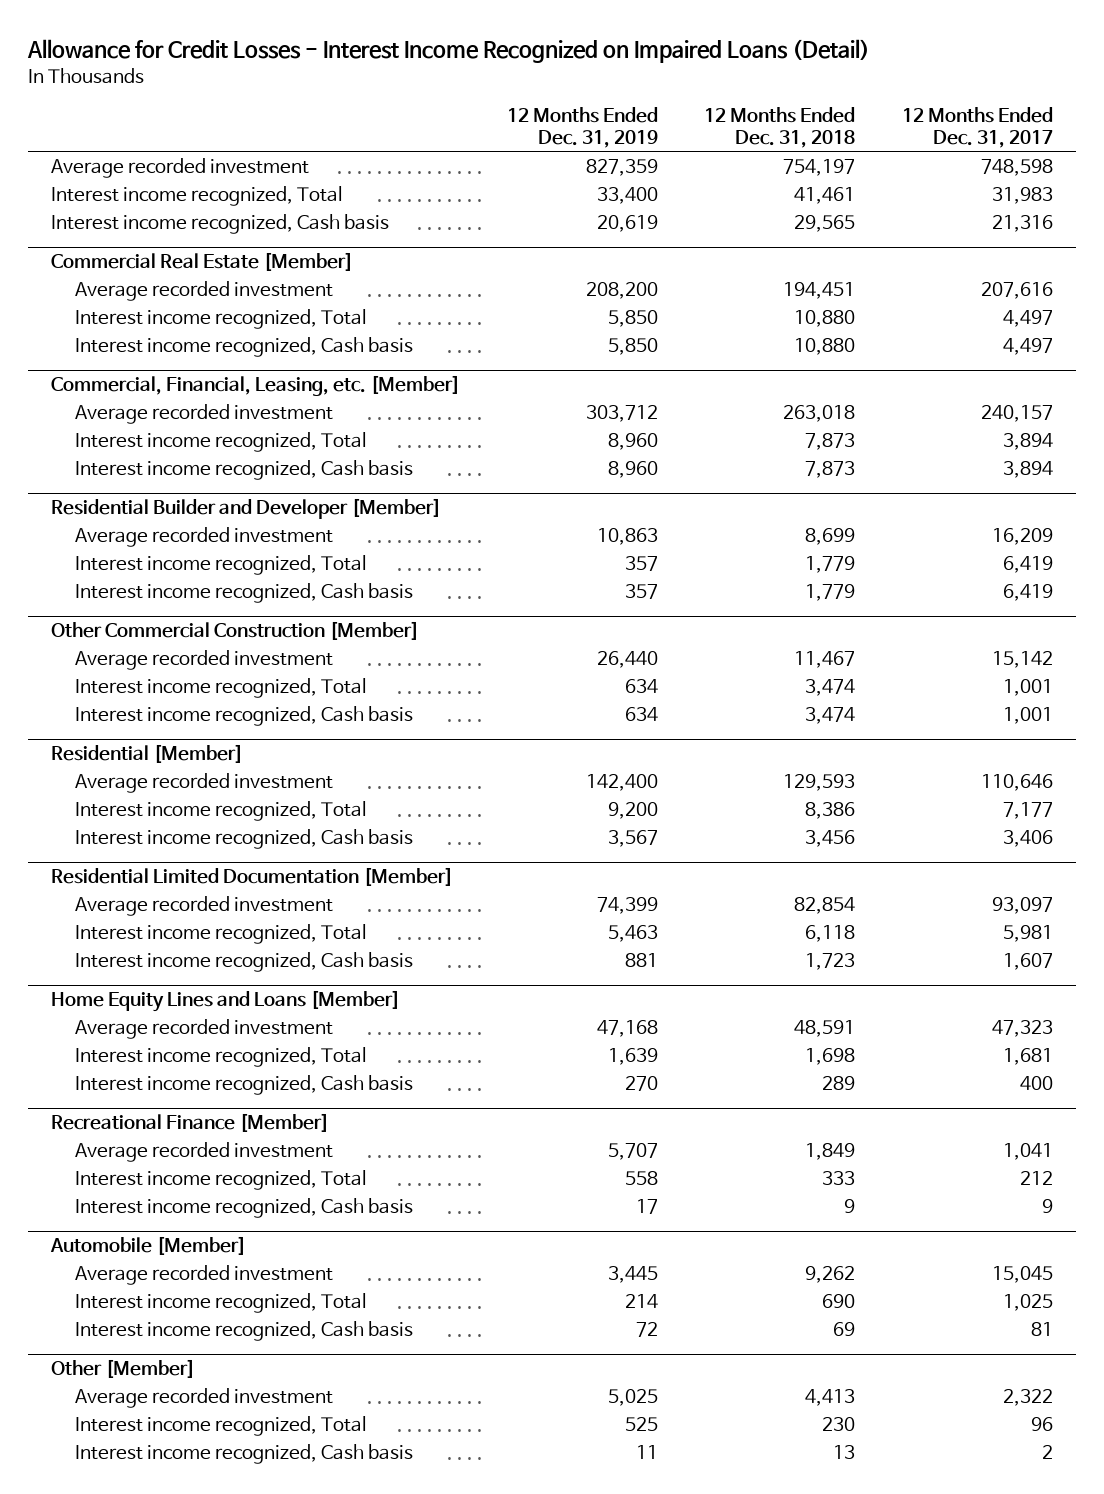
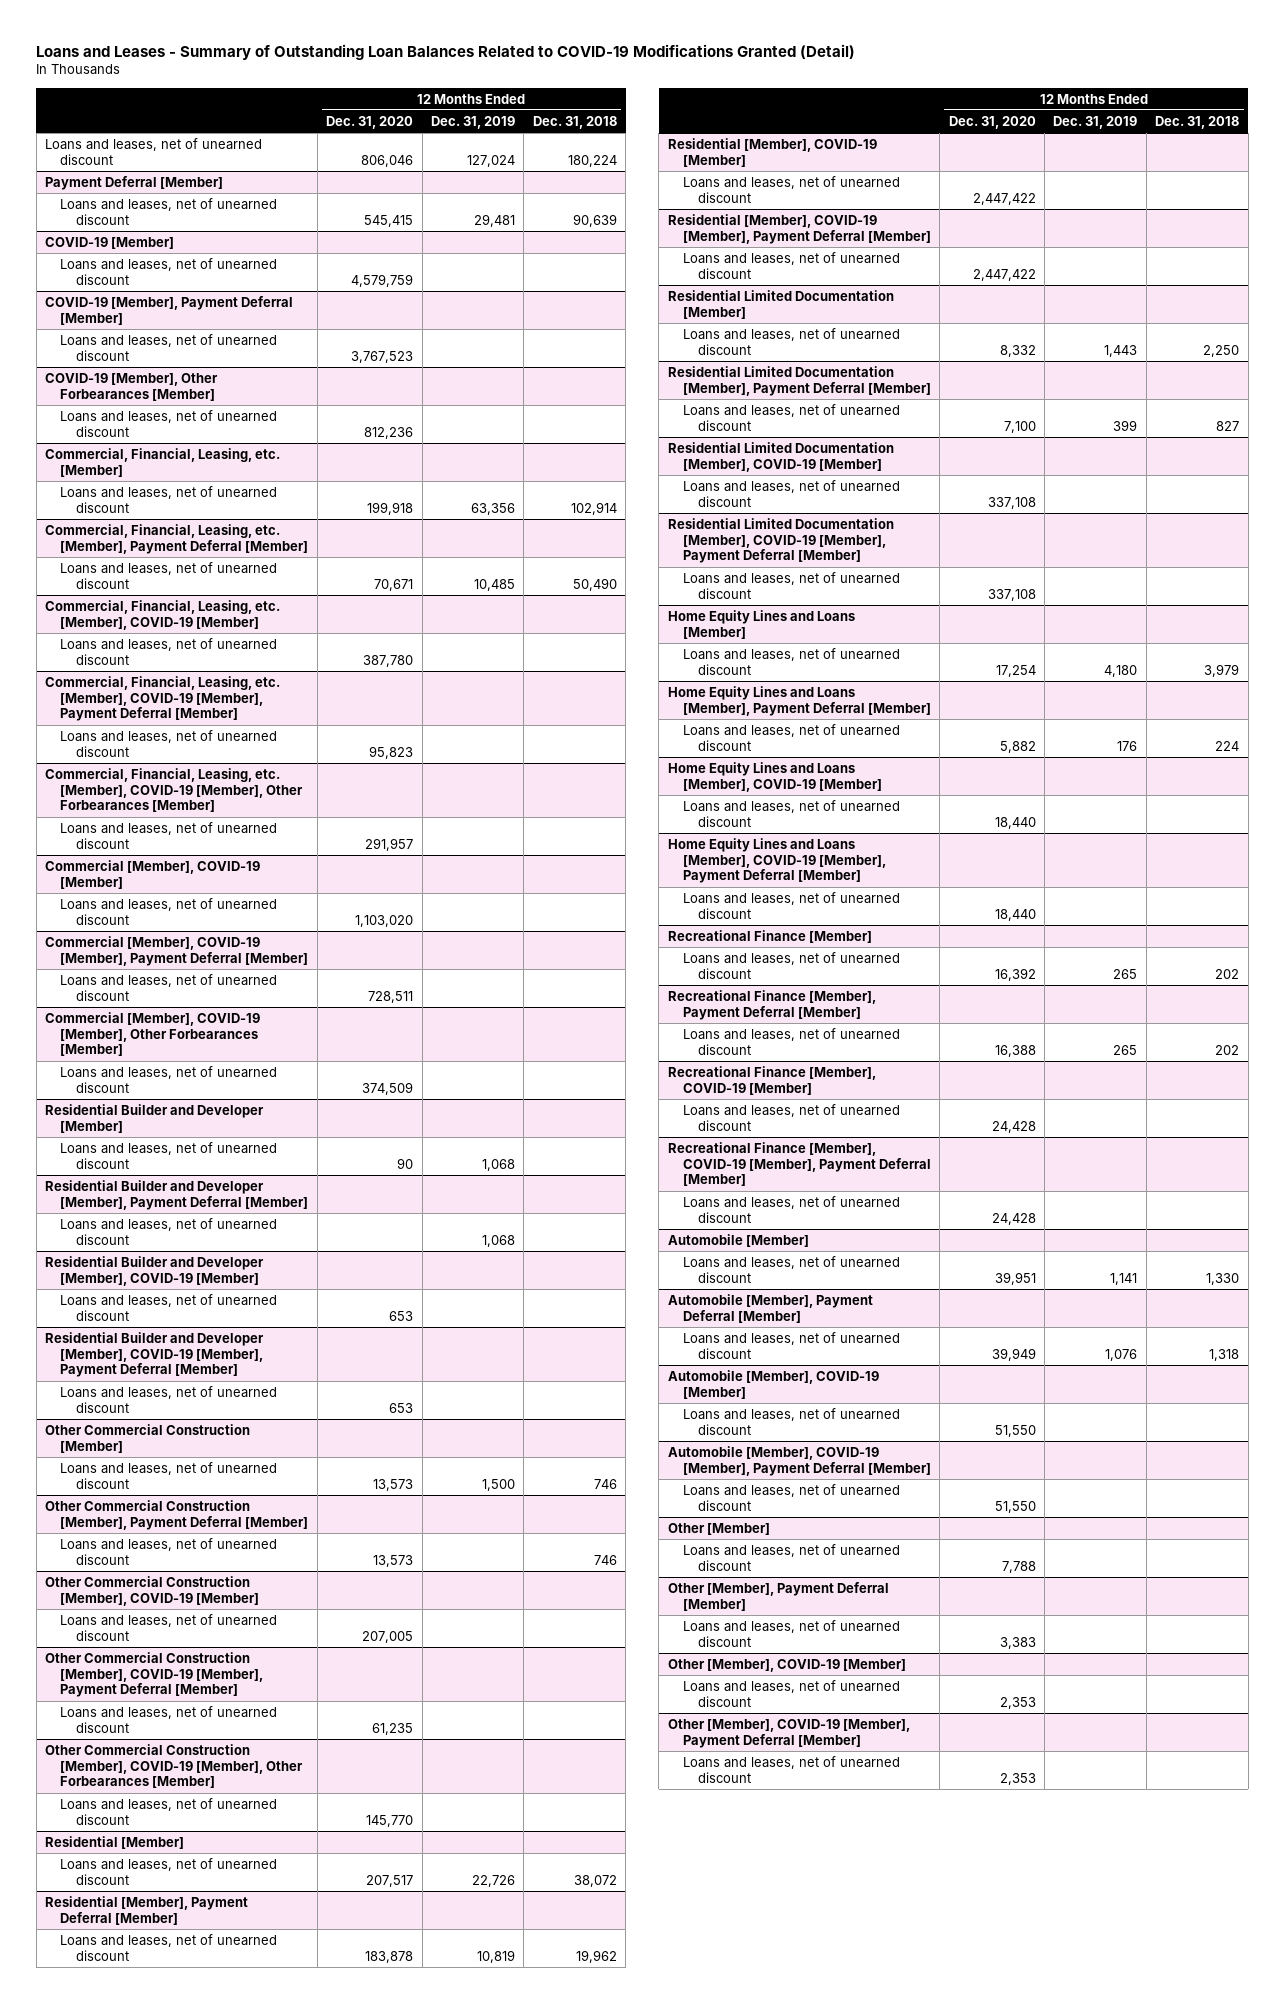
- Allowance for Credit Losses - Interest Income Recognized on Impaired Loans (Detail)
+ Loans and Leases - Summary of Outstanding Loan Balances Related to COVID-19 Modifications Granted (Detail)
- | 12 Months Ended Dec. 31, 2019 | 12 Months Ended Dec. 31, 2018 | 12 Months Ended Dec. 31, 2017
+ | 12 Months Ended Dec. 31, 2020 | 12 Months Ended Dec. 31, 2019 | 12 Months Ended Dec. 31, 2018
- Average recorded investment | 827,359 | 754,197 | 748,598
- Interest income recognized, Total | 33,400 | 41,461 | 31,983
- Interest income recognized, Cash basis | 20,619 | 29,565 | 21,316
- Commercial Real Estate [Member]
- Average recorded investment | 208,200 | 194,451 | 207,616
- Interest income recognized, Total | 5,850 | 10,880 | 4,497
- Interest income recognized, Cash basis | 5,850 | 10,880 | 4,497
+ Loans and leases, net of unearned discount | 806,046 | 127,024 | 180,224
+ Payment Deferral [Member]
+ Loans and leases, net of unearned discount | 545,415 | 29,481 | 90,639
+ COVID-19 [Member]
+ Loans and leases, net of unearned discount | 4,579,759 | |
+ COVID-19 [Member], Payment Deferral [Member]
+ Loans and leases, net of unearned discount | 3,767,523 | |
+ COVID-19 [Member], Other Forbearances [Member]
+ Loans and leases, net of unearned discount | 812,236 | |
@ Commercial, Financial, Leasing, etc. [Member]
- Average recorded investment | 303,712 | 263,018 | 240,157
- Interest income recognized, Total | 8,960 | 7,873 | 3,894
- Interest income recognized, Cash basis | 8,960 | 7,873 | 3,894
+ Loans and leases, net of unearned discount | 199,918 | 63,356 | 102,914
+ Commercial, Financial, Leasing, etc. [Member], Payment Deferral [Member]
+ Loans and leases, net of unearned discount | 70,671 | 10,485 | 50,490
+ Commercial, Financial, Leasing, etc. [Member], COVID-19 [Member]
+ Loans and leases, net of unearned discount | 387,780 | |
+ Commercial, Financial, Leasing, etc. [Member], COVID-19 [Member], Payment Deferral [Member]
+ Loans and leases, net of unearned discount | 95,823 | |
+ Commercial, Financial, Leasing, etc. [Member], COVID-19 [Member], Other Forbearances [Member]
+ Loans and leases, net of unearned discount | 291,957 | |
+ Commercial [Member], COVID-19 [Member]
+ Loans and leases, net of unearned discount | 1,103,020 | |
+ Commercial [Member], COVID-19 [Member], Payment Deferral [Member]
+ Loans and leases, net of unearned discount | 728,511 | |
+ Commercial [Member], COVID-19 [Member], Other Forbearances [Member]
+ Loans and leases, net of unearned discount | 374,509 | |
@ Residential Builder and Developer [Member]
- Average recorded investment | 10,863 | 8,699 | 16,209
- Interest income recognized, Total | 357 | 1,779 | 6,419
- Interest income recognized, Cash basis | 357 | 1,779 | 6,419
+ Loans and leases, net of unearned discount | 90 | 1,068 |
+ Residential Builder and Developer [Member], Payment Deferral [Member]
+ Loans and leases, net of unearned discount | | 1,068 |
+ Residential Builder and Developer [Member], COVID-19 [Member]
+ Loans and leases, net of unearned discount | 653 | |
+ Residential Builder and Developer [Member], COVID-19 [Member], Payment Deferral [Member]
+ Loans and leases, net of unearned discount | 653 | |
@ Other Commercial Construction [Member]
- Average recorded investment | 26,440 | 11,467 | 15,142
- Interest income recognized, Total | 634 | 3,474 | 1,001
- Interest income recognized, Cash basis | 634 | 3,474 | 1,001
+ Loans and leases, net of unearned discount | 13,573 | 1,500 | 746
+ Other Commercial Construction [Member], Payment Deferral [Member]
+ Loans and leases, net of unearned discount | 13,573 | | 746
+ Other Commercial Construction [Member], COVID-19 [Member]
+ Loans and leases, net of unearned discount | 207,005 | |
+ Other Commercial Construction [Member], COVID-19 [Member], Payment Deferral [Member]
+ Loans and leases, net of unearned discount | 61,235 | |
+ Other Commercial Construction [Member], COVID-19 [Member], Other Forbearances [Member]
+ Loans and leases, net of unearned discount | 145,770 | |
@ Residential [Member]
- Average recorded investment | 142,400 | 129,593 | 110,646
- Interest income recognized, Total | 9,200 | 8,386 | 7,177
- Interest income recognized, Cash basis | 3,567 | 3,456 | 3,406
+ Loans and leases, net of unearned discount | 207,517 | 22,726 | 38,072
+ Residential [Member], Payment Deferral [Member]
+ Loans and leases, net of unearned discount | 183,878 | 10,819 | 19,962
+ Residential [Member], COVID-19 [Member]
+ Loans and leases, net of unearned discount | 2,447,422 | |
+ Residential [Member], COVID-19 [Member], Payment Deferral [Member]
+ Loans and leases, net of unearned discount | 2,447,422 | |
@ Residential Limited Documentation [Member]
- Average recorded investment | 74,399 | 82,854 | 93,097
- Interest income recognized, Total | 5,463 | 6,118 | 5,981
- Interest income recognized, Cash basis | 881 | 1,723 | 1,607
+ Loans and leases, net of unearned discount | 8,332 | 1,443 | 2,250
+ Residential Limited Documentation [Member], Payment Deferral [Member]
+ Loans and leases, net of unearned discount | 7,100 | 399 | 827
+ Residential Limited Documentation [Member], COVID-19 [Member]
+ Loans and leases, net of unearned discount | 337,108 | |
+ Residential Limited Documentation [Member], COVID-19 [Member], Payment Deferral [Member]
+ Loans and leases, net of unearned discount | 337,108 | |
@ Home Equity Lines and Loans [Member]
- Average recorded investment | 47,168 | 48,591 | 47,323
- Interest income recognized, Total | 1,639 | 1,698 | 1,681
- Interest income recognized, Cash basis | 270 | 289 | 400
+ Loans and leases, net of unearned discount | 17,254 | 4,180 | 3,979
+ Home Equity Lines and Loans [Member], Payment Deferral [Member]
+ Loans and leases, net of unearned discount | 5,882 | 176 | 224
+ Home Equity Lines and Loans [Member], COVID-19 [Member]
+ Loans and leases, net of unearned discount | 18,440 | |
+ Home Equity Lines and Loans [Member], COVID-19 [Member], Payment Deferral [Member]
+ Loans and leases, net of unearned discount | 18,440 | |
@ Recreational Finance [Member]
- Average recorded investment | 5,707 | 1,849 | 1,041
- Interest income recognized, Total | 558 | 333 | 212
- Interest income recognized, Cash basis | 17 | 9 | 9
+ Loans and leases, net of unearned discount | 16,392 | 265 | 202
+ Recreational Finance [Member], Payment Deferral [Member]
+ Loans and leases, net of unearned discount | 16,388 | 265 | 202
+ Recreational Finance [Member], COVID-19 [Member]
+ Loans and leases, net of unearned discount | 24,428 | |
+ Recreational Finance [Member], COVID-19 [Member], Payment Deferral [Member]
+ Loans and leases, net of unearned discount | 24,428 | |
@ Automobile [Member]
- Average recorded investment | 3,445 | 9,262 | 15,045
- Interest income recognized, Total | 214 | 690 | 1,025
- Interest income recognized, Cash basis | 72 | 69 | 81
+ Loans and leases, net of unearned discount | 39,951 | 1,141 | 1,330
+ Automobile [Member], Payment Deferral [Member]
+ Loans and leases, net of unearned discount | 39,949 | 1,076 | 1,318
+ Automobile [Member], COVID-19 [Member]
+ Loans and leases, net of unearned discount | 51,550 | |
+ Automobile [Member], COVID-19 [Member], Payment Deferral [Member]
+ Loans and leases, net of unearned discount | 51,550 | |
@ Other [Member]
- Average recorded investment | 5,025 | 4,413 | 2,322
- Interest income recognized, Total | 525 | 230 | 96
- Interest income recognized, Cash basis | 11 | 13 | 2
+ Loans and leases, net of unearned discount | 7,788 | |
+ Other [Member], Payment Deferral [Member]
+ Loans and leases, net of unearned discount | 3,383 | |
+ Other [Member], COVID-19 [Member]
+ Loans and leases, net of unearned discount | 2,353 | |
+ Other [Member], COVID-19 [Member], Payment Deferral [Member]
+ Loans and leases, net of unearned discount | 2,353 | |

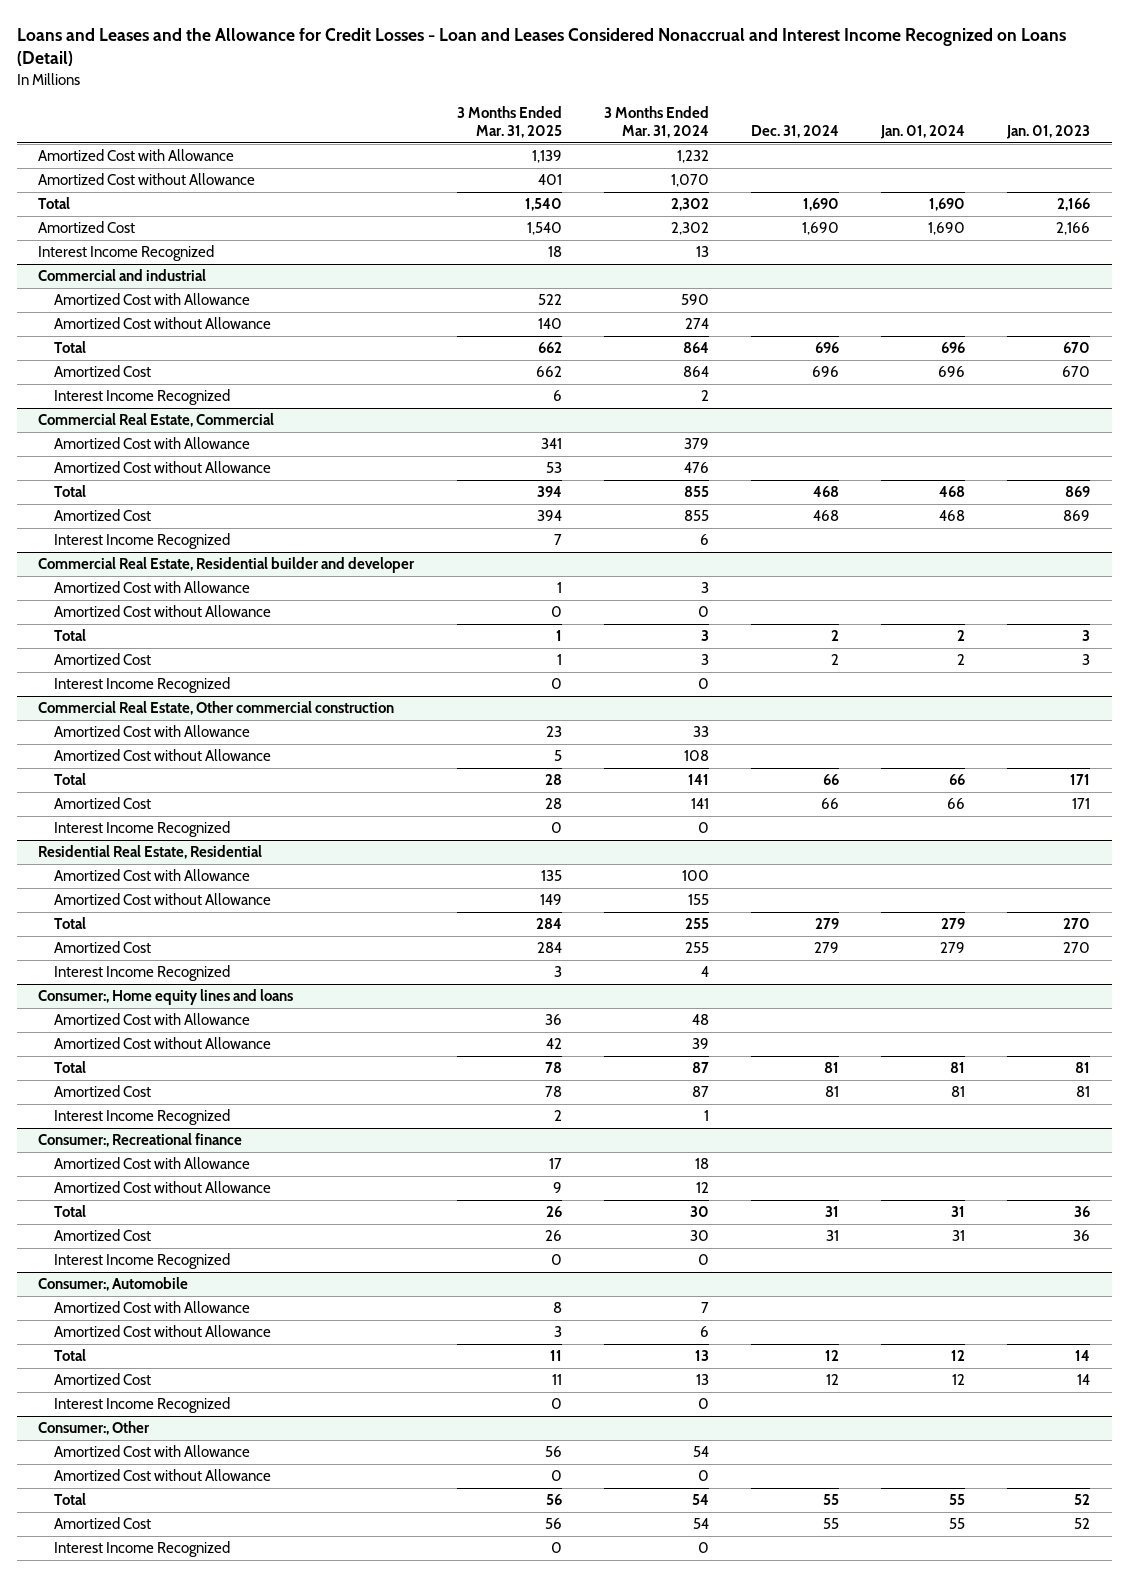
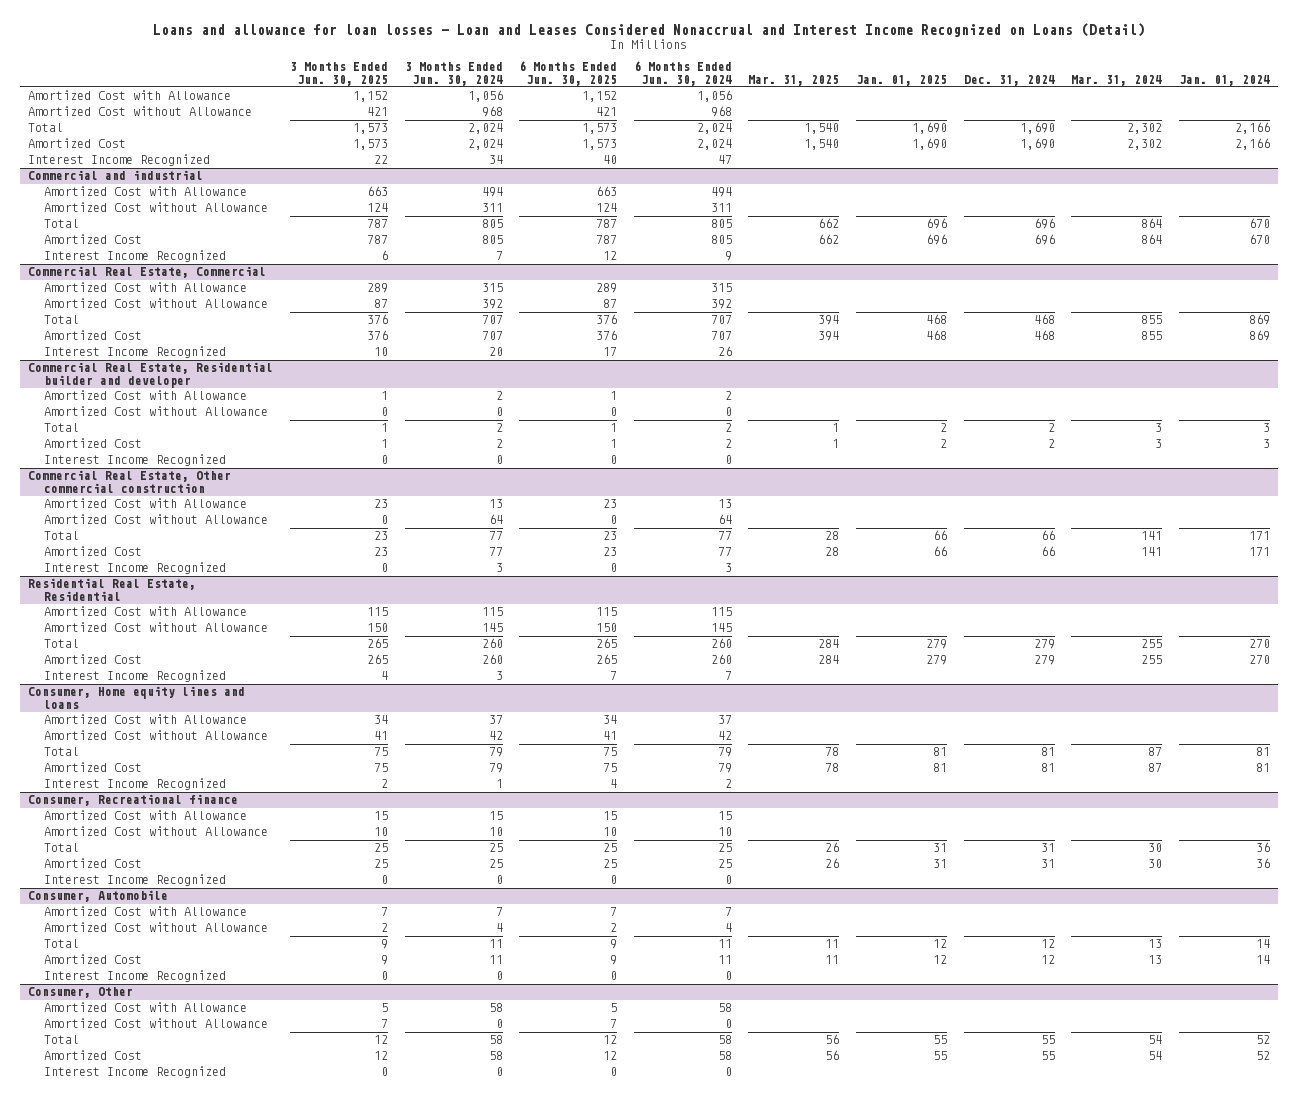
- Loans and Leases and the Allowance for Credit Losses - Loan and Leases Considered Nonaccrual and Interest Income Recognized on Loans (Detail)
+ Loans and allowance for loan losses - Loan and Leases Considered Nonaccrual and Interest Income Recognized on Loans (Detail)
- | 3 Months Ended Mar. 31, 2025 | 3 Months Ended Mar. 31, 2024 | Dec. 31, 2024 | Jan. 01, 2024 | Jan. 01, 2023
+ | 3 Months Ended Jun. 30, 2025 | 3 Months Ended Jun. 30, 2024 | 6 Months Ended Jun. 30, 2025 | 6 Months Ended Jun. 30, 2024 | Mar. 31, 2025 | Jan. 01, 2025 | Dec. 31, 2024 | Mar. 31, 2024 | Jan. 01, 2024
- Total | 1,540 | 2,302 | 1,690 | 1,690 | 2,166
- Amortized Cost | 1,540 | 2,302 | 1,690 | 1,690 | 2,166
+ Total | 1,573 | 2,024 | 1,573 | 2,024 | 1,540 | 1,690 | 1,690 | 2,302 | 2,166
+ Amortized Cost | 1,573 | 2,024 | 1,573 | 2,024 | 1,540 | 1,690 | 1,690 | 2,302 | 2,166
@ Commercial and industrial
- Total | 662 | 864 | 696 | 696 | 670
- Amortized Cost | 662 | 864 | 696 | 696 | 670
+ Total | 787 | 805 | 787 | 805 | 662 | 696 | 696 | 864 | 670
+ Amortized Cost | 787 | 805 | 787 | 805 | 662 | 696 | 696 | 864 | 670
@ Commercial Real Estate, Commercial
- Total | 394 | 855 | 468 | 468 | 869
- Amortized Cost | 394 | 855 | 468 | 468 | 869
+ Total | 376 | 707 | 376 | 707 | 394 | 468 | 468 | 855 | 869
+ Amortized Cost | 376 | 707 | 376 | 707 | 394 | 468 | 468 | 855 | 869
@ Commercial Real Estate, Residential builder and developer
- Total | 1 | 3 | 2 | 2 | 3
- Amortized Cost | 1 | 3 | 2 | 2 | 3
+ Total | 1 | 2 | 1 | 2 | 1 | 2 | 2 | 3 | 3
+ Amortized Cost | 1 | 2 | 1 | 2 | 1 | 2 | 2 | 3 | 3
@ Commercial Real Estate, Other commercial construction
- Total | 28 | 141 | 66 | 66 | 171
- Amortized Cost | 28 | 141 | 66 | 66 | 171
+ Total | 23 | 77 | 23 | 77 | 28 | 66 | 66 | 141 | 171
+ Amortized Cost | 23 | 77 | 23 | 77 | 28 | 66 | 66 | 141 | 171
@ Residential Real Estate, Residential
- Total | 284 | 255 | 279 | 279 | 270
- Amortized Cost | 284 | 255 | 279 | 279 | 270
+ Total | 265 | 260 | 265 | 260 | 284 | 279 | 279 | 255 | 270
+ Amortized Cost | 265 | 260 | 265 | 260 | 284 | 279 | 279 | 255 | 270
- Consumer:, Home equity lines and loans
+ Consumer, Home equity lines and loans
- Consumer:, Recreational finance
+ Consumer, Recreational finance
- Total | 26 | 30 | 31 | 31 | 36
- Amortized Cost | 26 | 30 | 31 | 31 | 36
+ Total | 25 | 25 | 25 | 25 | 26 | 31 | 31 | 30 | 36
+ Amortized Cost | 25 | 25 | 25 | 25 | 26 | 31 | 31 | 30 | 36
- Consumer:, Automobile
+ Consumer, Automobile
- Total | 11 | 13 | 12 | 12 | 14
- Amortized Cost | 11 | 13 | 12 | 12 | 14
+ Total | 9 | 11 | 9 | 11 | 11 | 12 | 12 | 13 | 14
+ Amortized Cost | 9 | 11 | 9 | 11 | 11 | 12 | 12 | 13 | 14
- Consumer:, Other
+ Consumer, Other
- Total | 56 | 54 | 55 | 55 | 52
- Amortized Cost | 56 | 54 | 55 | 55 | 52
+ Total | 12 | 58 | 12 | 58 | 56 | 55 | 55 | 54 | 52
+ Amortized Cost | 12 | 58 | 12 | 58 | 56 | 55 | 55 | 54 | 52

